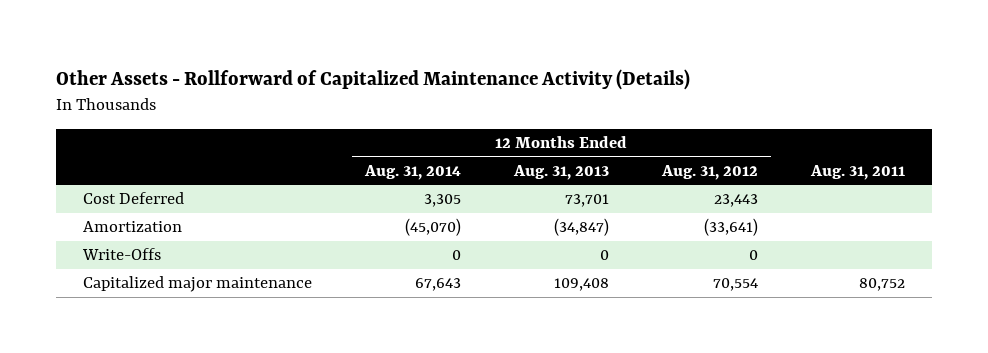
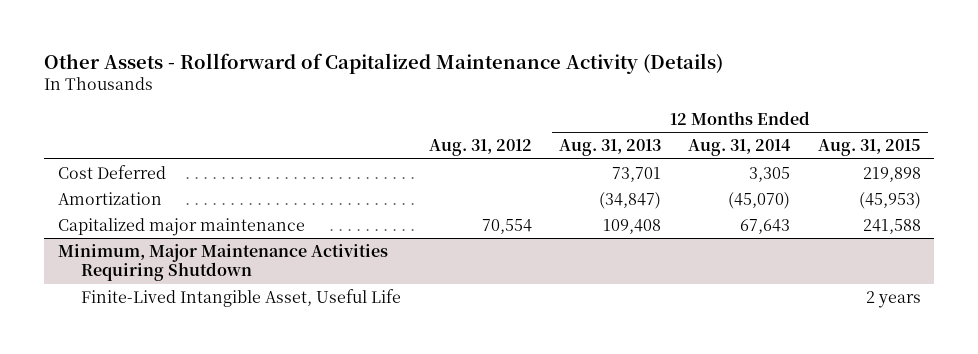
- | 12 Months Ended Aug. 31, 2014 | 12 Months Ended Aug. 31, 2013 | 12 Months Ended Aug. 31, 2012 | Aug. 31, 2011
+ | Aug. 31, 2012 | 12 Months Ended Aug. 31, 2013 | 12 Months Ended Aug. 31, 2014 | 12 Months Ended Aug. 31, 2015
- Write-Offs | 0 | 0 | 0 |
+ Minimum, Major Maintenance Activities Requiring Shutdown
+ Finite-Lived Intangible Asset, Useful Life | | | | 2 years

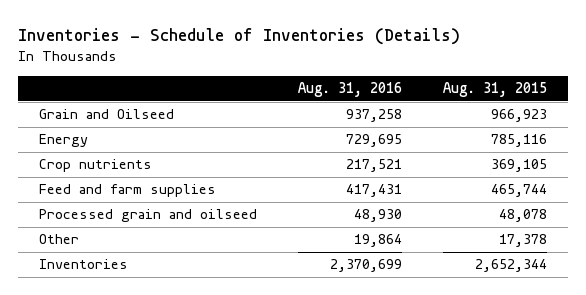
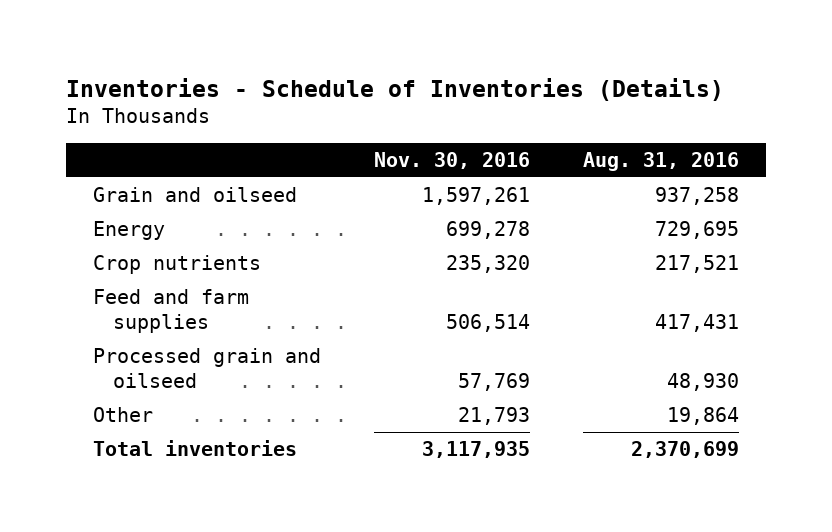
- | Aug. 31, 2016 | Aug. 31, 2015
+ | Nov. 30, 2016 | Aug. 31, 2016
- Grain and Oilseed | 937,258 | 966,923
+ Grain and oilseed | 1,597,261 | 937,258
- Inventories | 2,370,699 | 2,652,344
+ Total inventories | 3,117,935 | 2,370,699

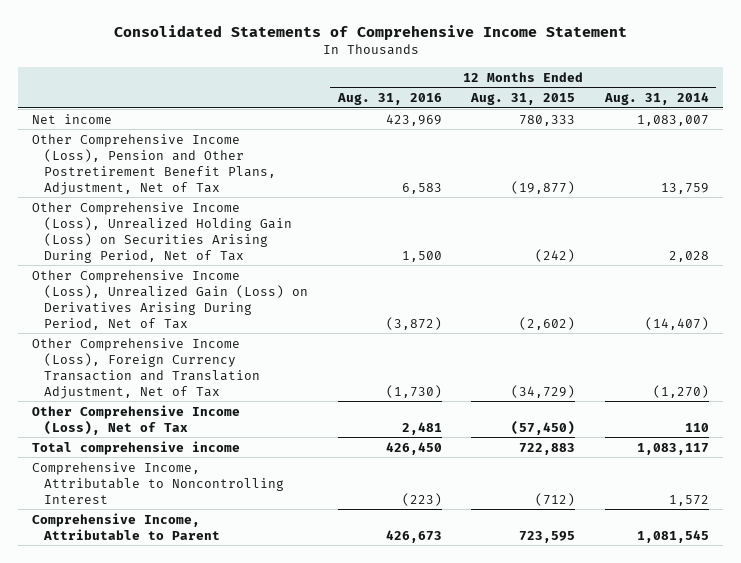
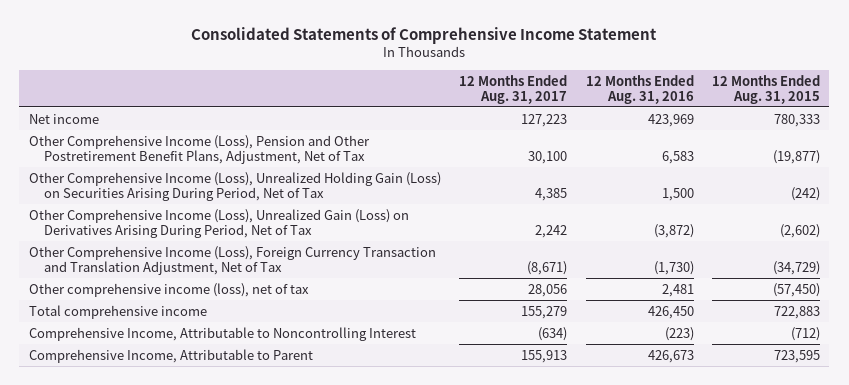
- | 12 Months Ended Aug. 31, 2016 | 12 Months Ended Aug. 31, 2015 | 12 Months Ended Aug. 31, 2014
+ | 12 Months Ended Aug. 31, 2017 | 12 Months Ended Aug. 31, 2016 | 12 Months Ended Aug. 31, 2015
- Other Comprehensive Income (Loss), Net of Tax | 2,481 | (57,450) | 110
+ Other comprehensive income (loss), net of tax | 28,056 | 2,481 | (57,450)

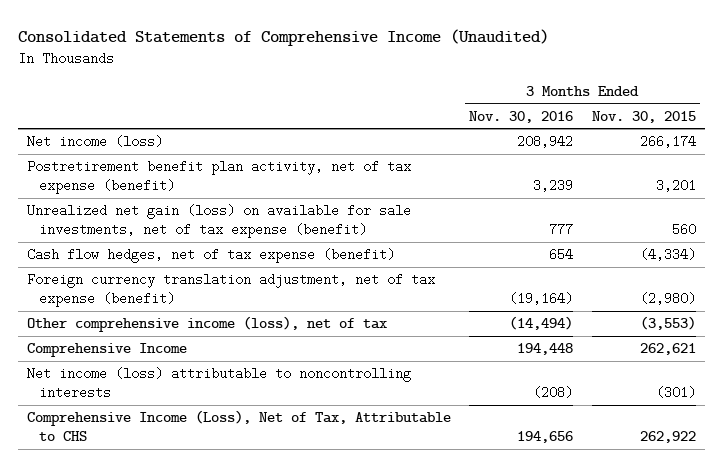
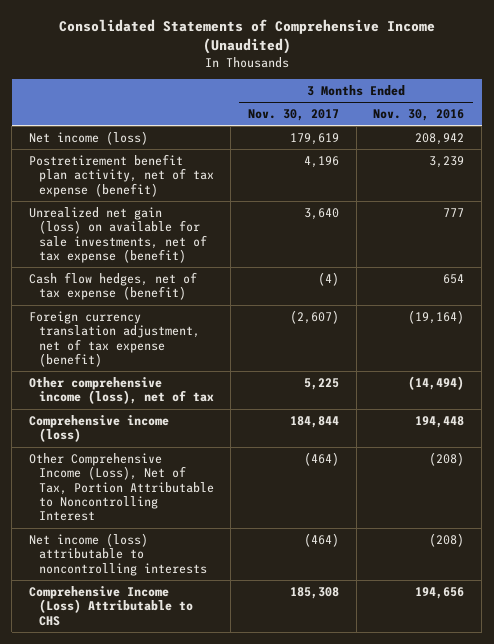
- | 3 Months Ended Nov. 30, 2016 | 3 Months Ended Nov. 30, 2015
+ | 3 Months Ended Nov. 30, 2017 | 3 Months Ended Nov. 30, 2016
- Comprehensive Income | 194,448 | 262,621
+ Comprehensive income (loss) | 184,844 | 194,448
+ Other Comprehensive Income (Loss), Net of Tax, Portion Attributable to Noncontrolling Interest | (464) | (208)
- Comprehensive Income (Loss), Net of Tax, Attributable to CHS | 194,656 | 262,922
+ Comprehensive Income (Loss) Attributable to CHS | 185,308 | 194,656

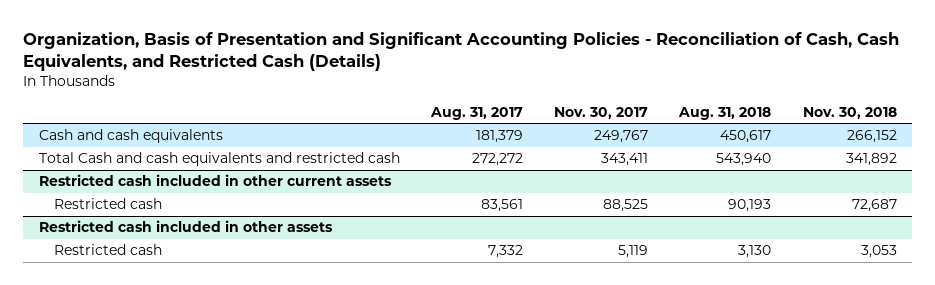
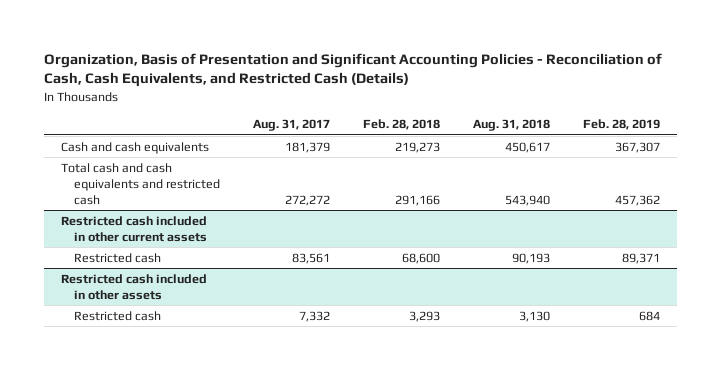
- | Aug. 31, 2017 | Nov. 30, 2017 | Aug. 31, 2018 | Nov. 30, 2018
+ | Aug. 31, 2017 | Feb. 28, 2018 | Aug. 31, 2018 | Feb. 28, 2019
- Total Cash and cash equivalents and restricted cash | 272,272 | 343,411 | 543,940 | 341,892
+ Total cash and cash equivalents and restricted cash | 272,272 | 291,166 | 543,940 | 457,362

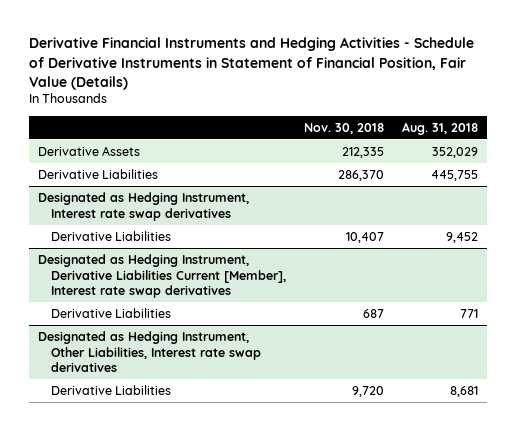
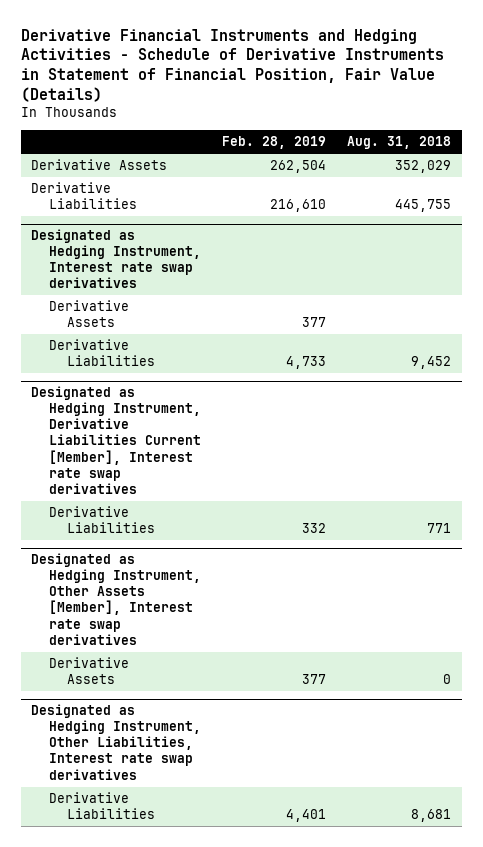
- | Nov. 30, 2018 | Aug. 31, 2018
+ | Feb. 28, 2019 | Aug. 31, 2018
@ Designated as Hedging Instrument, Interest rate swap derivatives
+ Derivative Assets | 377 |
+ Designated as Hedging Instrument, Other Assets [Member], Interest rate swap derivatives
+ Derivative Assets | 377 | 0

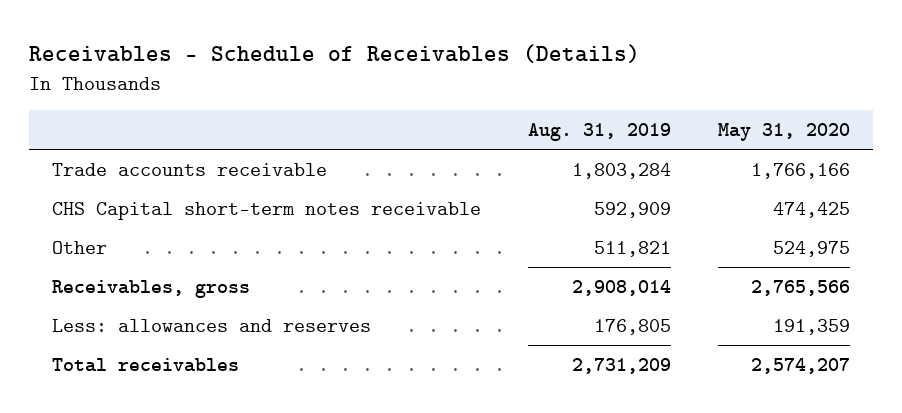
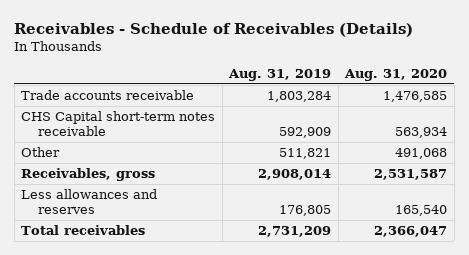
- | Aug. 31, 2019 | May 31, 2020
+ | Aug. 31, 2019 | Aug. 31, 2020
- Less: allowances and reserves | 176,805 | 191,359
+ Less allowances and reserves | 176,805 | 165,540

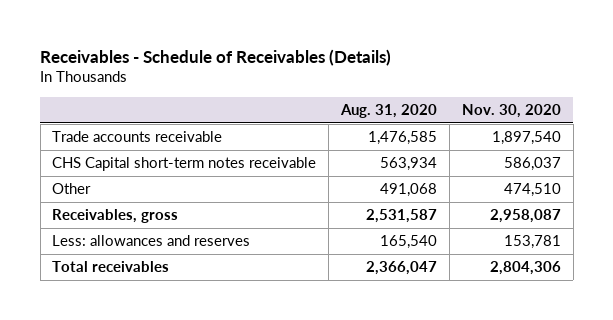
- | Aug. 31, 2019 | Aug. 31, 2020
+ | Aug. 31, 2020 | Nov. 30, 2020
- Less allowances and reserves | 176,805 | 165,540
+ Less: allowances and reserves | 165,540 | 153,781

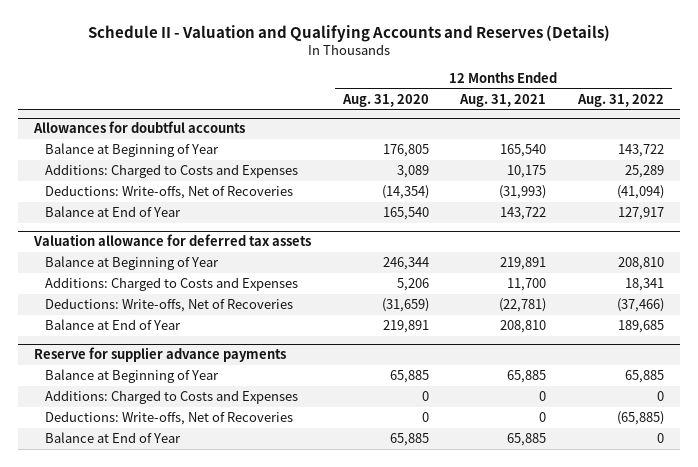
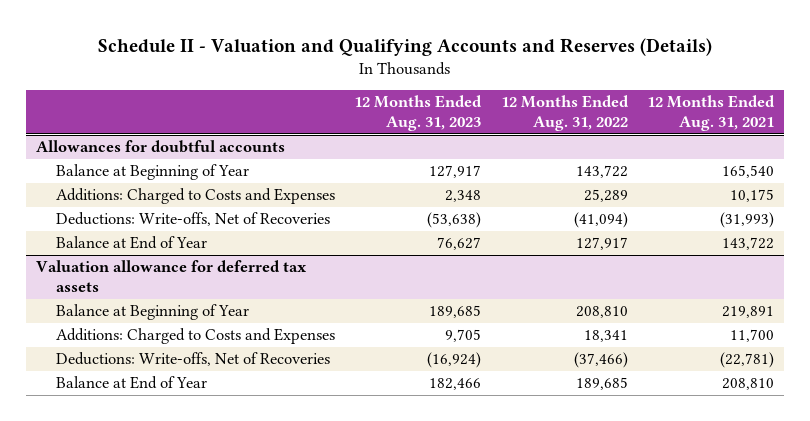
- | 12 Months Ended Aug. 31, 2020 | 12 Months Ended Aug. 31, 2021 | 12 Months Ended Aug. 31, 2022
+ | 12 Months Ended Aug. 31, 2023 | 12 Months Ended Aug. 31, 2022 | 12 Months Ended Aug. 31, 2021
- Reserve for supplier advance payments
- Balance at Beginning of Year | 65,885 | 65,885 | 65,885
- Additions: Charged to Costs and Expenses | 0 | 0 | 0
- Deductions: Write-offs, Net of Recoveries | 0 | 0 | (65,885)
- Balance at End of Year | 65,885 | 65,885 | 0

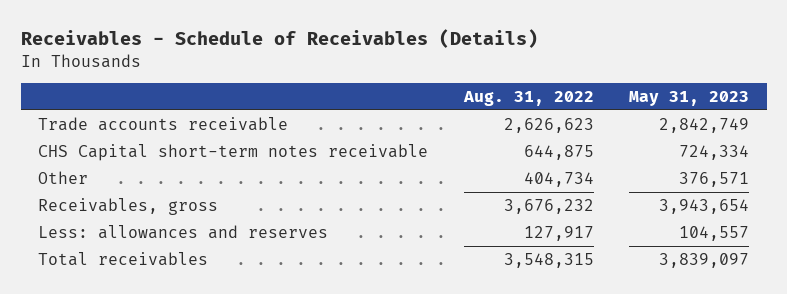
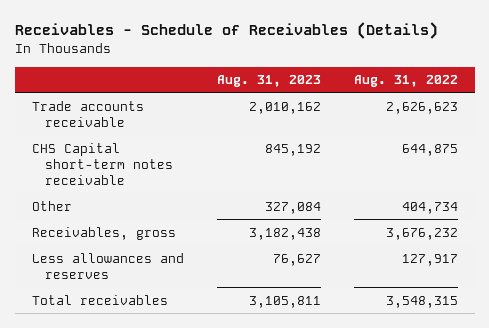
- | Aug. 31, 2022 | May 31, 2023
+ | Aug. 31, 2023 | Aug. 31, 2022
- Less: allowances and reserves | 127,917 | 104,557
+ Less allowances and reserves | 76,627 | 127,917

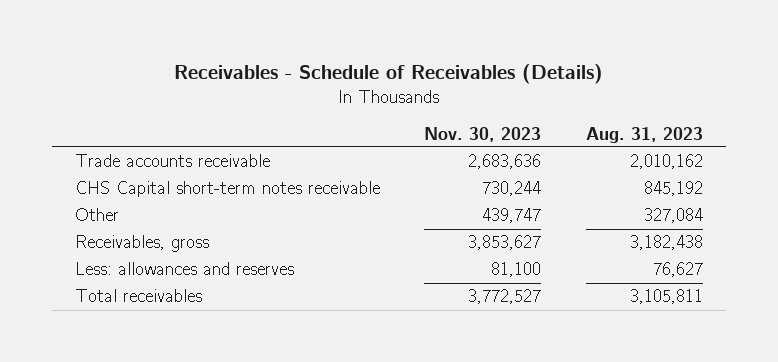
- | Aug. 31, 2023 | Aug. 31, 2022
+ | Nov. 30, 2023 | Aug. 31, 2023
- Less allowances and reserves | 76,627 | 127,917
+ Less: allowances and reserves | 81,100 | 76,627

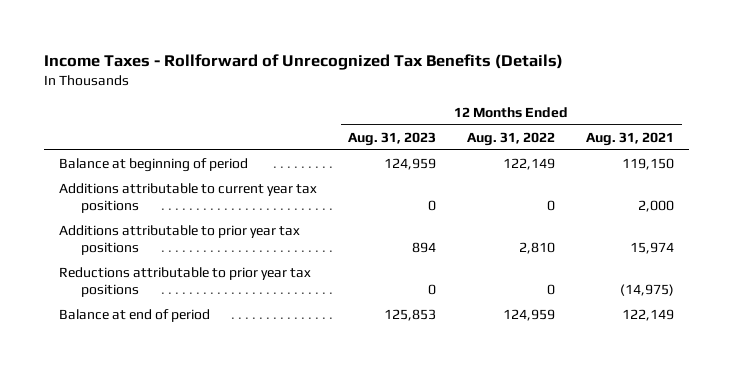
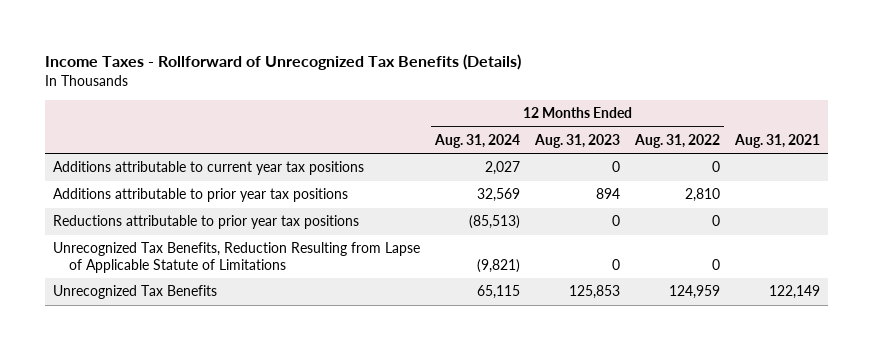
- | 12 Months Ended Aug. 31, 2023 | 12 Months Ended Aug. 31, 2022 | 12 Months Ended Aug. 31, 2021
+ | 12 Months Ended Aug. 31, 2024 | 12 Months Ended Aug. 31, 2023 | 12 Months Ended Aug. 31, 2022 | Aug. 31, 2021
- Balance at beginning of period | 124,959 | 122,149 | 119,150
- Balance at end of period | 125,853 | 124,959 | 122,149
+ Unrecognized Tax Benefits, Reduction Resulting from Lapse of Applicable Statute of Limitations | (9,821) | 0 | 0 |
+ Unrecognized Tax Benefits | 65,115 | 125,853 | 124,959 | 122,149

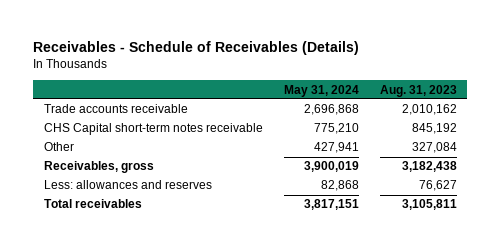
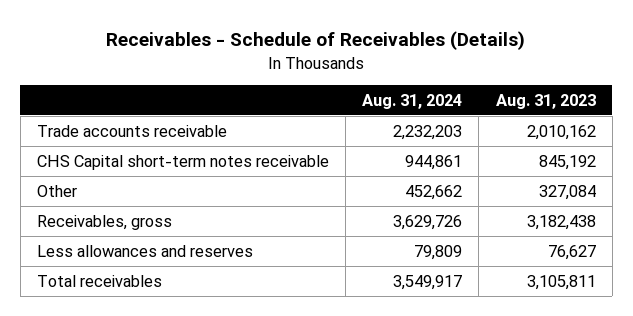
- | May 31, 2024 | Aug. 31, 2023
+ | Aug. 31, 2024 | Aug. 31, 2023
- Less: allowances and reserves | 82,868 | 76,627
+ Less allowances and reserves | 79,809 | 76,627

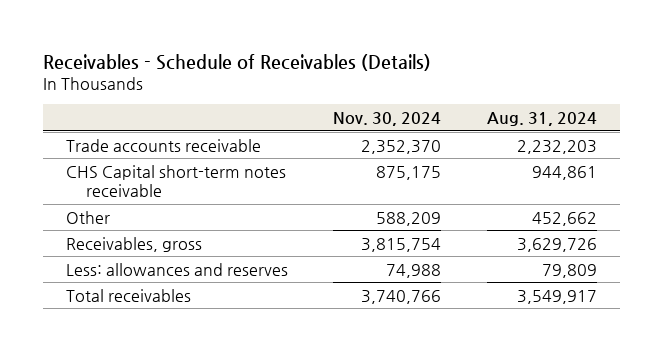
- | Aug. 31, 2024 | Aug. 31, 2023
+ | Nov. 30, 2024 | Aug. 31, 2024
- Less allowances and reserves | 79,809 | 76,627
+ Less: allowances and reserves | 74,988 | 79,809

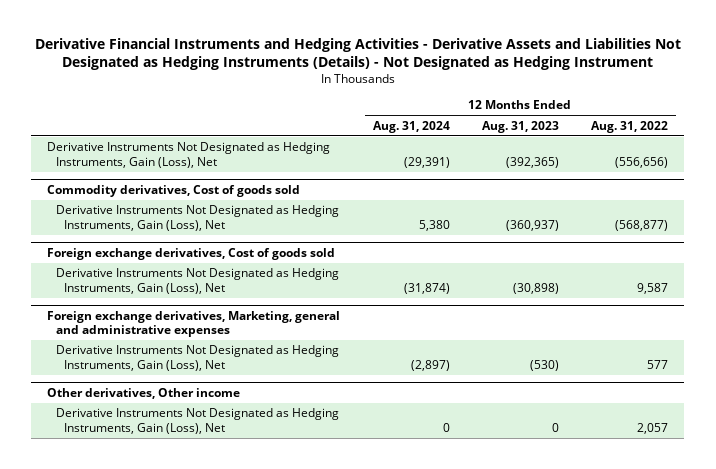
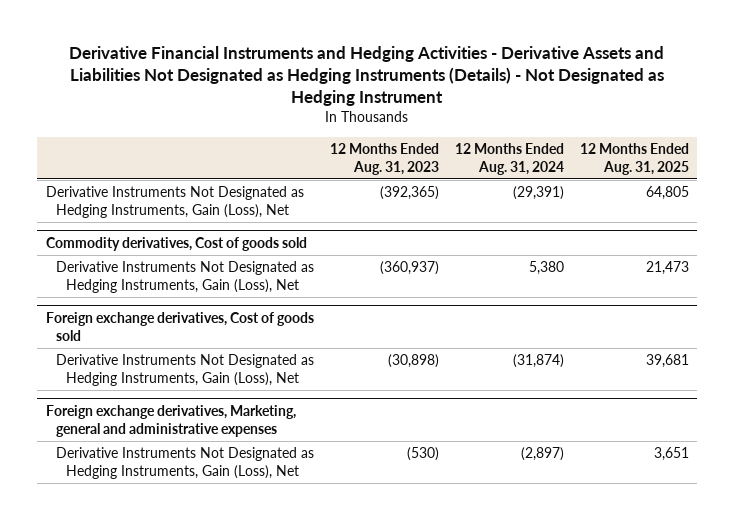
- | 12 Months Ended Aug. 31, 2024 | 12 Months Ended Aug. 31, 2023 | 12 Months Ended Aug. 31, 2022
+ | 12 Months Ended Aug. 31, 2023 | 12 Months Ended Aug. 31, 2024 | 12 Months Ended Aug. 31, 2025
- Other derivatives, Other income
- Derivative Instruments Not Designated as Hedging Instruments, Gain (Loss), Net | 0 | 0 | 2,057

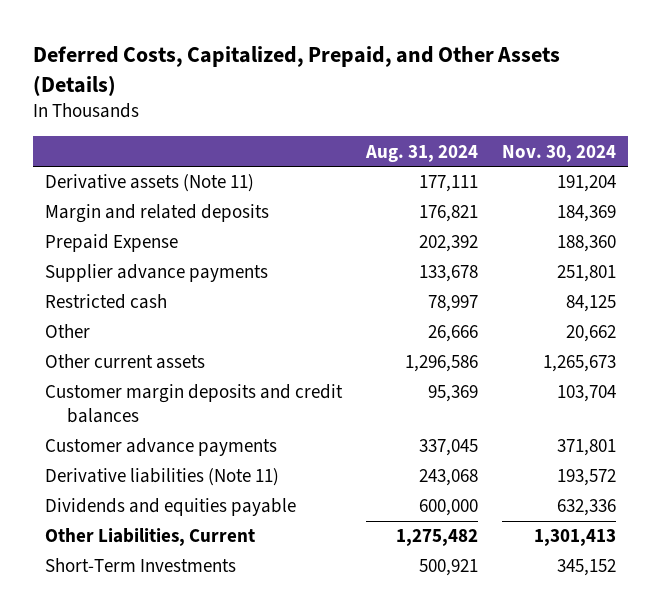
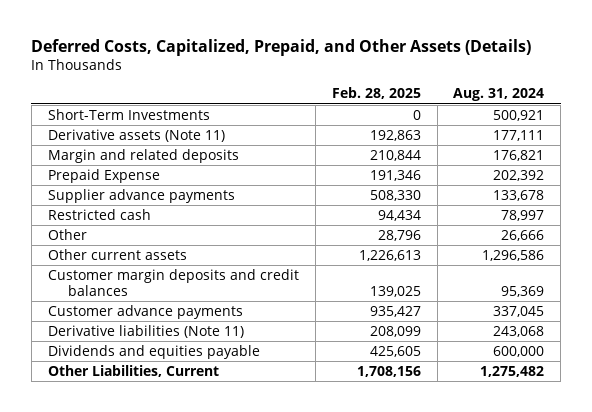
- | Aug. 31, 2024 | Nov. 30, 2024
+ | Feb. 28, 2025 | Aug. 31, 2024
moved up: Short-Term Investments | 0 | 500,921

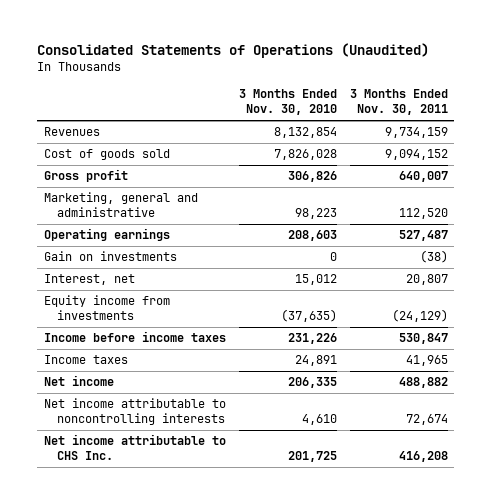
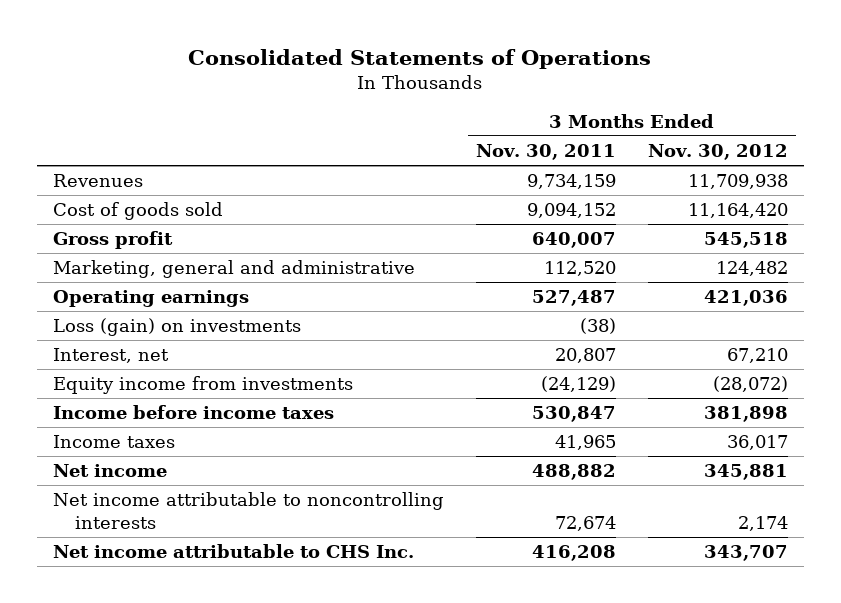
- Consolidated Statements of Operations (Unaudited)
+ Consolidated Statements of Operations
- | 3 Months Ended Nov. 30, 2010 | 3 Months Ended Nov. 30, 2011
+ | 3 Months Ended Nov. 30, 2011 | 3 Months Ended Nov. 30, 2012
- Gain on investments | 0 | (38)
+ Loss (gain) on investments | (38) |

